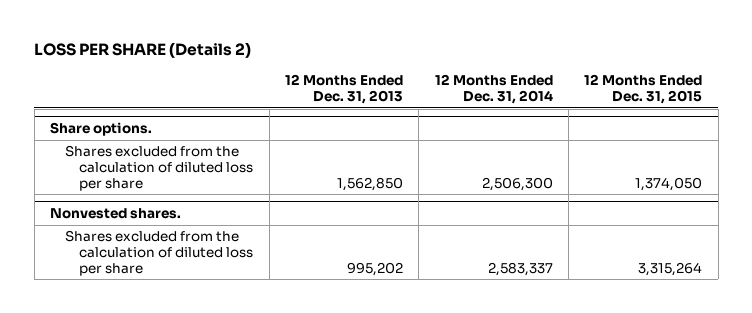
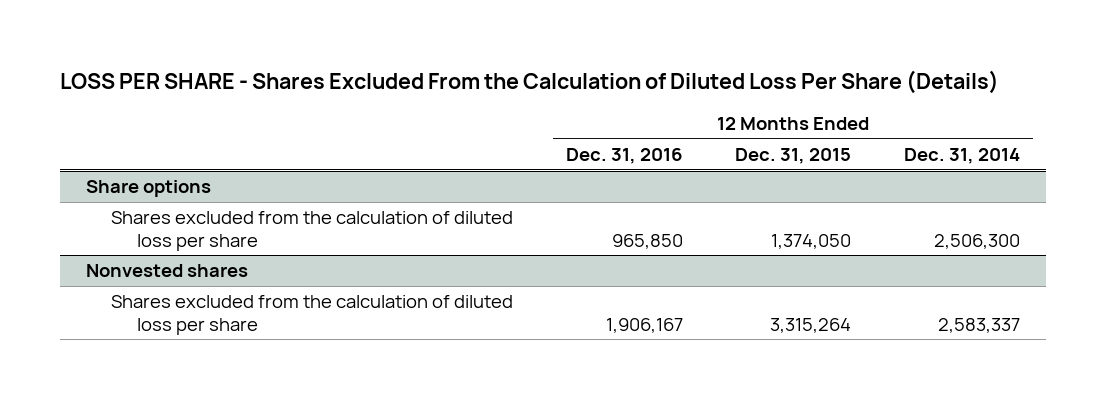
- LOSS PER SHARE (Details 2)
+ LOSS PER SHARE - Shares Excluded From the Calculation of Diluted Loss Per Share (Details)
- | 12 Months Ended Dec. 31, 2013 | 12 Months Ended Dec. 31, 2014 | 12 Months Ended Dec. 31, 2015
+ | 12 Months Ended Dec. 31, 2016 | 12 Months Ended Dec. 31, 2015 | 12 Months Ended Dec. 31, 2014
- Share options.
+ Share options
- Nonvested shares.
+ Nonvested shares

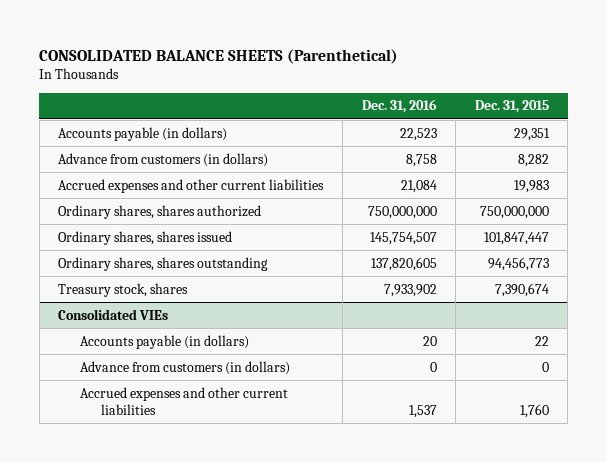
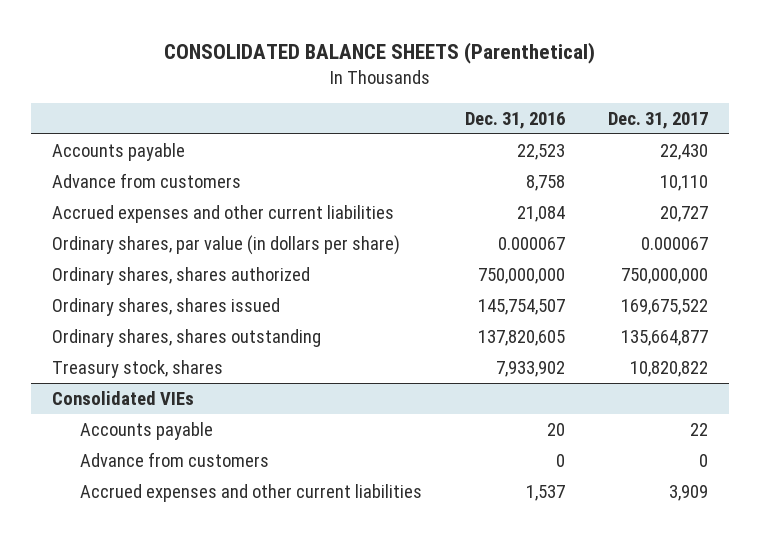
- | Dec. 31, 2016 | Dec. 31, 2015
+ | Dec. 31, 2016 | Dec. 31, 2017
- Accounts payable (in dollars) | 22,523 | 29,351
- Advance from customers (in dollars) | 8,758 | 8,282
+ Accounts payable | 22,523 | 22,430
+ Advance from customers | 8,758 | 10,110
+ Ordinary shares, par value (in dollars per share) | 0.000067 | 0.000067
@ Consolidated VIEs
- Accounts payable (in dollars) | 20 | 22
- Advance from customers (in dollars) | 0 | 0
+ Accounts payable | 20 | 22
+ Advance from customers | 0 | 0

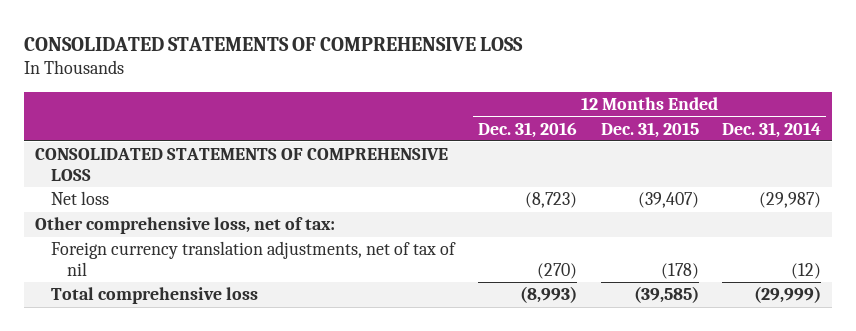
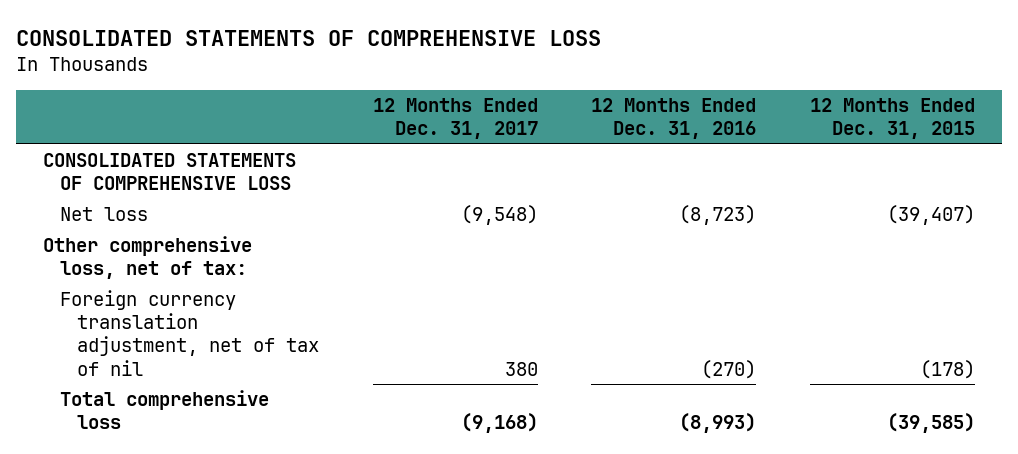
- | 12 Months Ended Dec. 31, 2016 | 12 Months Ended Dec. 31, 2015 | 12 Months Ended Dec. 31, 2014
+ | 12 Months Ended Dec. 31, 2017 | 12 Months Ended Dec. 31, 2016 | 12 Months Ended Dec. 31, 2015
- Foreign currency translation adjustments, net of tax of nil | (270) | (178) | (12)
+ Foreign currency translation adjustment, net of tax of nil | 380 | (270) | (178)

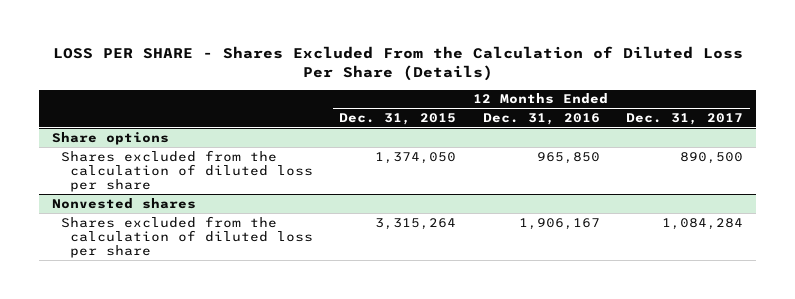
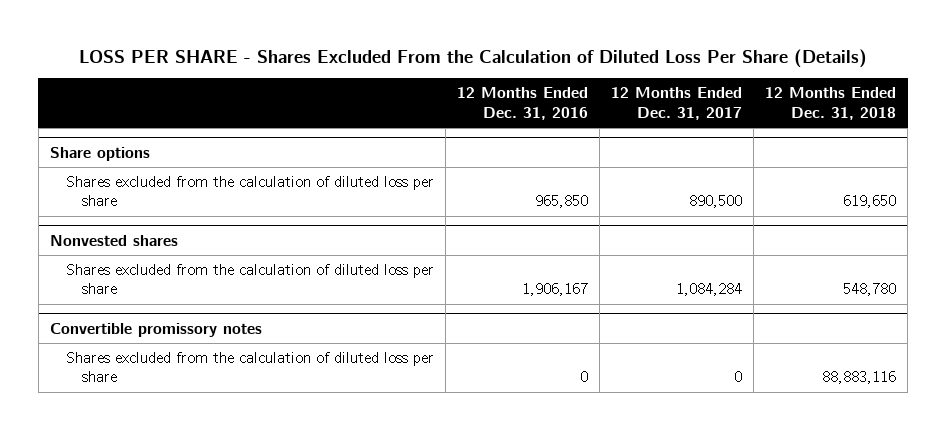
- | 12 Months Ended Dec. 31, 2015 | 12 Months Ended Dec. 31, 2016 | 12 Months Ended Dec. 31, 2017
+ | 12 Months Ended Dec. 31, 2016 | 12 Months Ended Dec. 31, 2017 | 12 Months Ended Dec. 31, 2018
+ Convertible promissory notes
+ Shares excluded from the calculation of diluted loss per share | 0 | 0 | 88,883,116

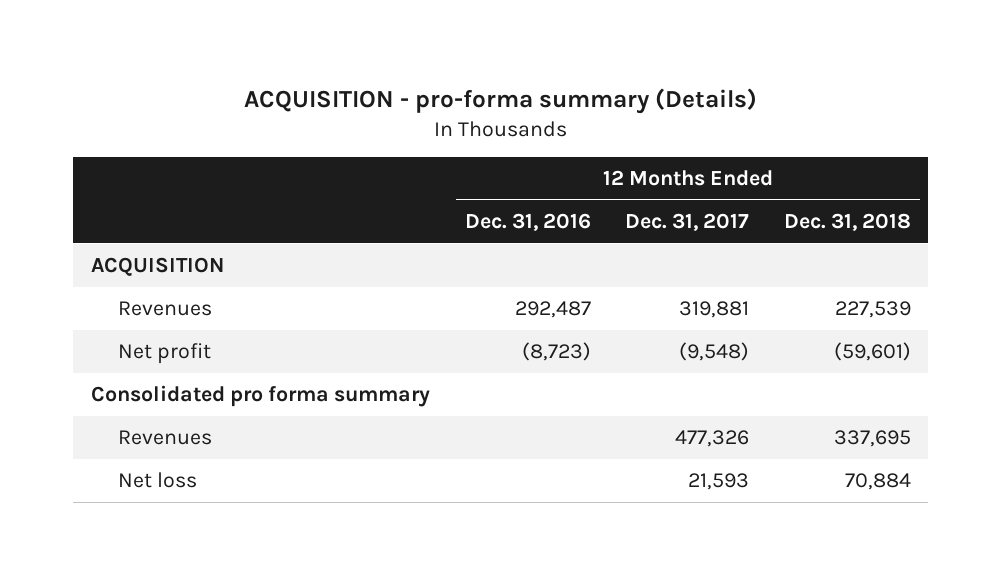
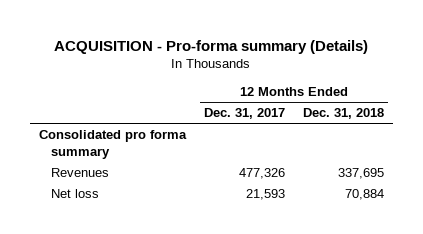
- ACQUISITION - pro-forma summary (Details)
+ ACQUISITION - Pro-forma summary (Details)
- | 12 Months Ended Dec. 31, 2016 | 12 Months Ended Dec. 31, 2017 | 12 Months Ended Dec. 31, 2018
+ | 12 Months Ended Dec. 31, 2017 | 12 Months Ended Dec. 31, 2018
- ACQUISITION
- Revenues | 292,487 | 319,881 | 227,539
- Net profit | (8,723) | (9,548) | (59,601)

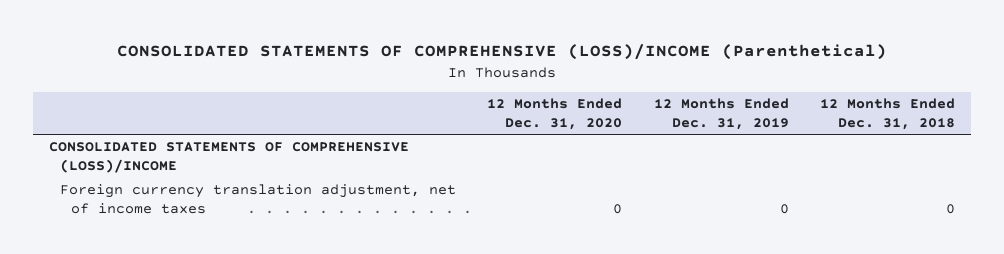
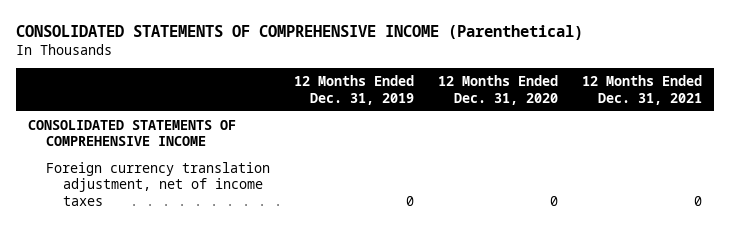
- CONSOLIDATED STATEMENTS OF COMPREHENSIVE (LOSS)/INCOME (Parenthetical)
+ CONSOLIDATED STATEMENTS OF COMPREHENSIVE INCOME (Parenthetical)
- | 12 Months Ended Dec. 31, 2020 | 12 Months Ended Dec. 31, 2019 | 12 Months Ended Dec. 31, 2018
+ | 12 Months Ended Dec. 31, 2019 | 12 Months Ended Dec. 31, 2020 | 12 Months Ended Dec. 31, 2021
- CONSOLIDATED STATEMENTS OF COMPREHENSIVE (LOSS)/INCOME
+ CONSOLIDATED STATEMENTS OF COMPREHENSIVE INCOME

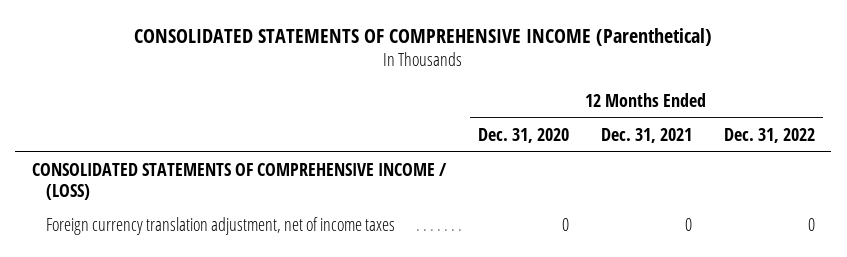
- | 12 Months Ended Dec. 31, 2019 | 12 Months Ended Dec. 31, 2020 | 12 Months Ended Dec. 31, 2021
+ | 12 Months Ended Dec. 31, 2020 | 12 Months Ended Dec. 31, 2021 | 12 Months Ended Dec. 31, 2022
- CONSOLIDATED STATEMENTS OF COMPREHENSIVE INCOME
+ CONSOLIDATED STATEMENTS OF COMPREHENSIVE INCOME / (LOSS)

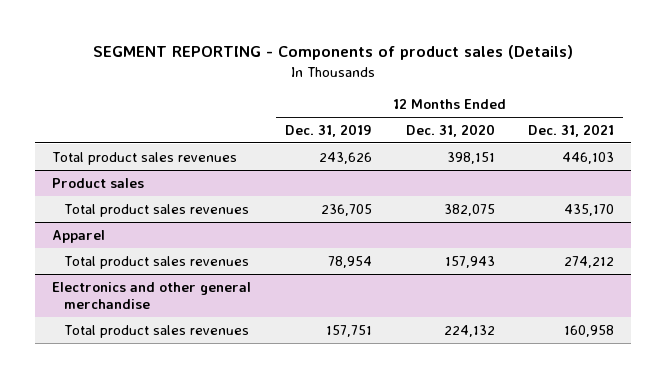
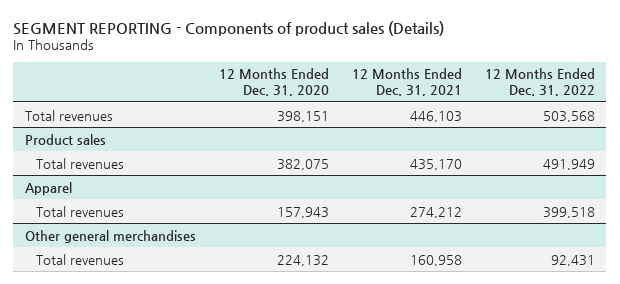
- | 12 Months Ended Dec. 31, 2019 | 12 Months Ended Dec. 31, 2020 | 12 Months Ended Dec. 31, 2021
+ | 12 Months Ended Dec. 31, 2020 | 12 Months Ended Dec. 31, 2021 | 12 Months Ended Dec. 31, 2022
- Total product sales revenues | 243,626 | 398,151 | 446,103
+ Total revenues | 398,151 | 446,103 | 503,568
@ Product sales
- Total product sales revenues | 236,705 | 382,075 | 435,170
+ Total revenues | 382,075 | 435,170 | 491,949
@ Apparel
- Total product sales revenues | 78,954 | 157,943 | 274,212
- Electronics and other general merchandise
- Total product sales revenues | 157,751 | 224,132 | 160,958
@ Apparel
+ Total revenues | 157,943 | 274,212 | 399,518
+ Other general merchandises
+ Total revenues | 224,132 | 160,958 | 92,431

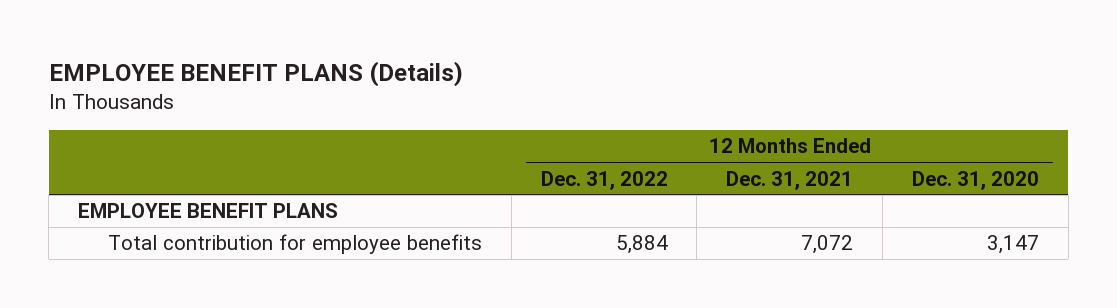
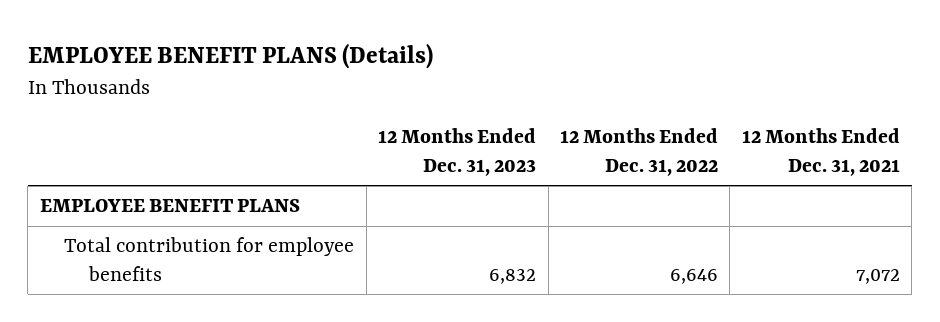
- | 12 Months Ended Dec. 31, 2022 | 12 Months Ended Dec. 31, 2021 | 12 Months Ended Dec. 31, 2020
+ | 12 Months Ended Dec. 31, 2023 | 12 Months Ended Dec. 31, 2022 | 12 Months Ended Dec. 31, 2021
- Total contribution for employee benefits | 5,884 | 7,072 | 3,147
+ Total contribution for employee benefits | 6,832 | 6,646 | 7,072

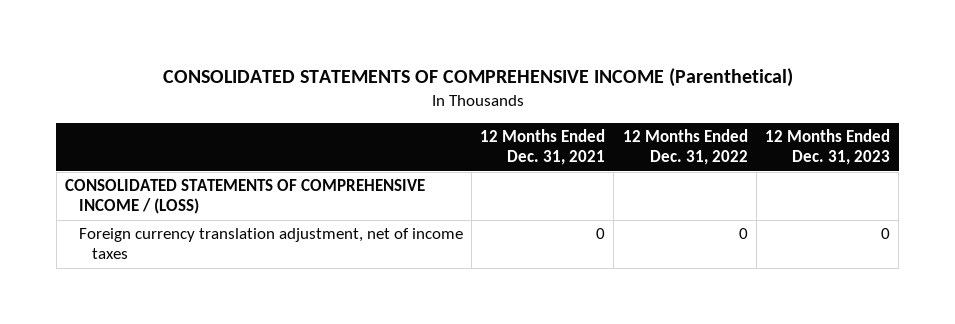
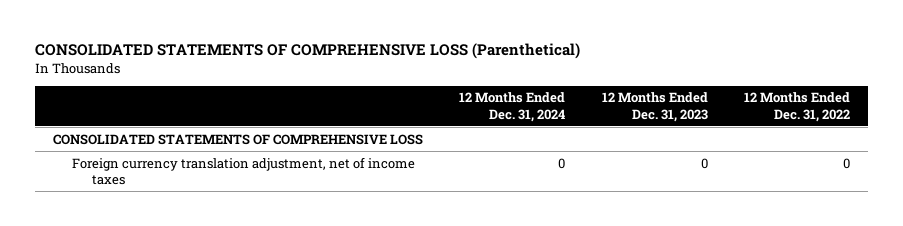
- CONSOLIDATED STATEMENTS OF COMPREHENSIVE INCOME (Parenthetical)
+ CONSOLIDATED STATEMENTS OF COMPREHENSIVE LOSS (Parenthetical)
- | 12 Months Ended Dec. 31, 2021 | 12 Months Ended Dec. 31, 2022 | 12 Months Ended Dec. 31, 2023
+ | 12 Months Ended Dec. 31, 2024 | 12 Months Ended Dec. 31, 2023 | 12 Months Ended Dec. 31, 2022
- CONSOLIDATED STATEMENTS OF COMPREHENSIVE INCOME / (LOSS)
+ CONSOLIDATED STATEMENTS OF COMPREHENSIVE LOSS

